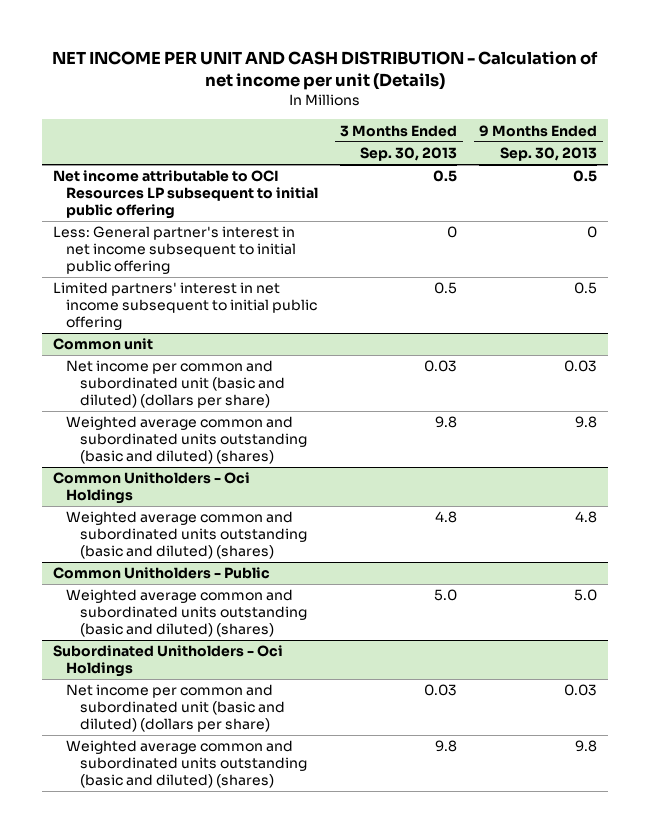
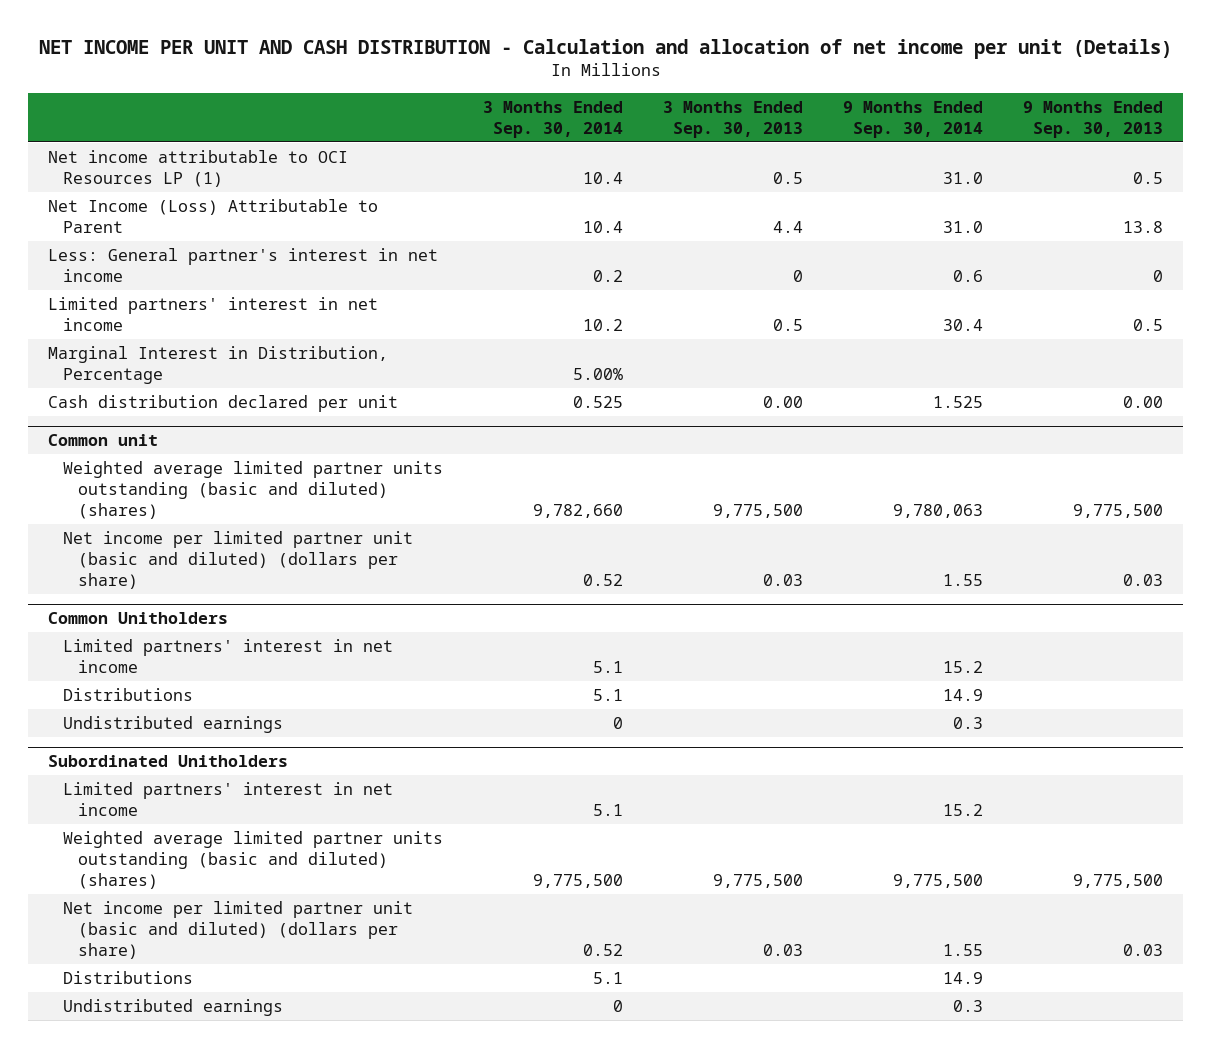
- NET INCOME PER UNIT AND CASH DISTRIBUTION - Calculation of net income per unit (Details)
+ NET INCOME PER UNIT AND CASH DISTRIBUTION - Calculation and allocation of net income per unit (Details)
- | 3 Months Ended Sep. 30, 2013 | 9 Months Ended Sep. 30, 2013
+ | 3 Months Ended Sep. 30, 2014 | 3 Months Ended Sep. 30, 2013 | 9 Months Ended Sep. 30, 2014 | 9 Months Ended Sep. 30, 2013
- Net income attributable to OCI Resources LP subsequent to initial public offering | 0.5 | 0.5
- Less: General partner's interest in net income subsequent to initial public offering | 0 | 0
- Limited partners' interest in net income subsequent to initial public offering | 0.5 | 0.5
+ Net income attributable to OCI Resources LP (1) | 10.4 | 0.5 | 31.0 | 0.5
+ Net Income (Loss) Attributable to Parent | 10.4 | 4.4 | 31.0 | 13.8
+ Less: General partner's interest in net income | 0.2 | 0 | 0.6 | 0
+ Limited partners' interest in net income | 10.2 | 0.5 | 30.4 | 0.5
+ Marginal Interest in Distribution, Percentage | 5.00% | | |
+ Cash distribution declared per unit | 0.525 | 0.00 | 1.525 | 0.00
@ Common unit
- Net income per common and subordinated unit (basic and diluted) (dollars per share) | 0.03 | 0.03
- Weighted average common and subordinated units outstanding (basic and diluted) (shares) | 9.8 | 9.8
- Common Unitholders - Oci Holdings
- Weighted average common and subordinated units outstanding (basic and diluted) (shares) | 4.8 | 4.8
- Common Unitholders - Public
- Weighted average common and subordinated units outstanding (basic and diluted) (shares) | 5.0 | 5.0
- Subordinated Unitholders - Oci Holdings
- Net income per common and subordinated unit (basic and diluted) (dollars per share) | 0.03 | 0.03
- Weighted average common and subordinated units outstanding (basic and diluted) (shares) | 9.8 | 9.8
@ Common unit
+ Weighted average limited partner units outstanding (basic and diluted) (shares) | 9,782,660 | 9,775,500 | 9,780,063 | 9,775,500
+ Net income per limited partner unit (basic and diluted) (dollars per share) | 0.52 | 0.03 | 1.55 | 0.03
+ Common Unitholders
+ Limited partners' interest in net income | 5.1 | | 15.2 |
+ Distributions | 5.1 | | 14.9 |
+ Undistributed earnings | 0 | | 0.3 |
+ Subordinated Unitholders
+ Limited partners' interest in net income | 5.1 | | 15.2 |
+ Weighted average limited partner units outstanding (basic and diluted) (shares) | 9,775,500 | 9,775,500 | 9,775,500 | 9,775,500
+ Net income per limited partner unit (basic and diluted) (dollars per share) | 0.52 | 0.03 | 1.55 | 0.03
+ Distributions | 5.1 | | 14.9 |
+ Undistributed earnings | 0 | | 0.3 |

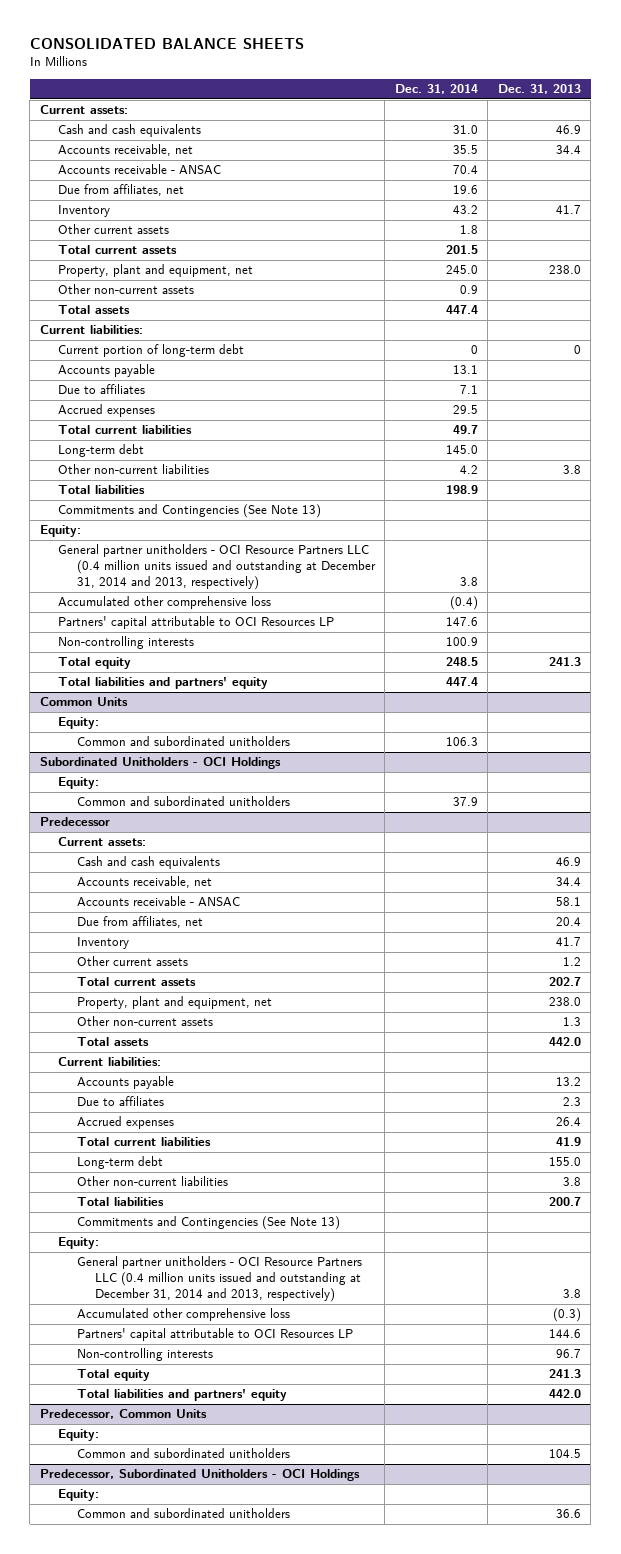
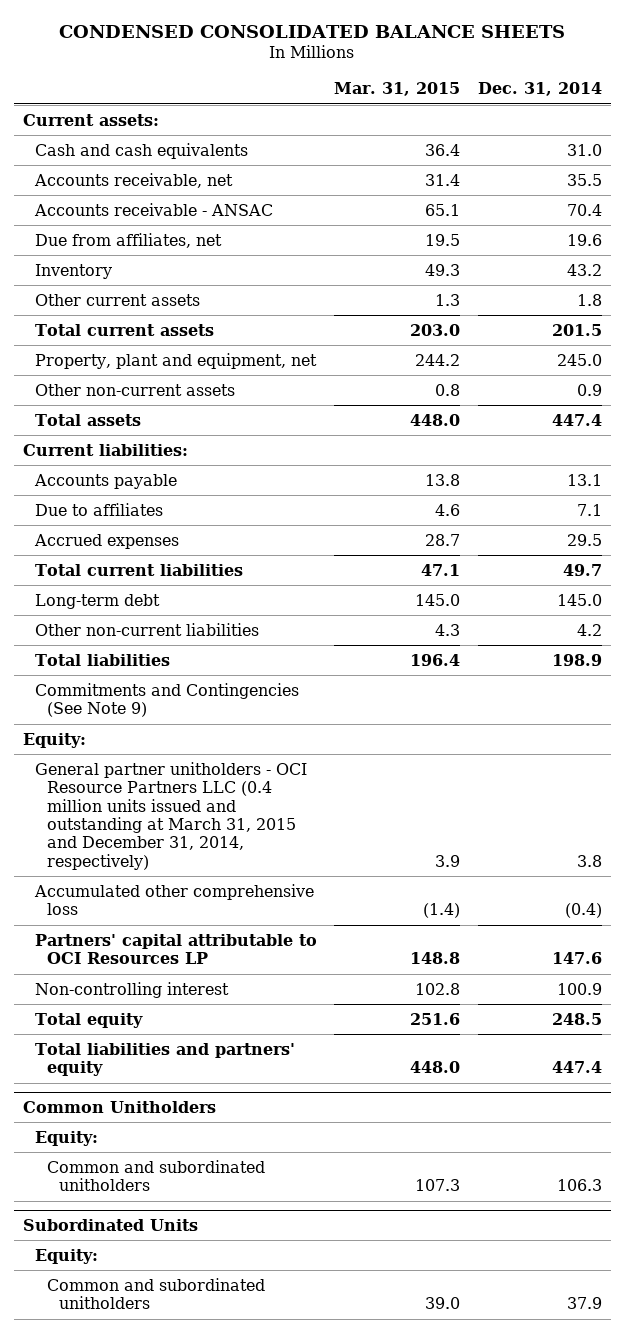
- CONSOLIDATED BALANCE SHEETS
+ CONDENSED CONSOLIDATED BALANCE SHEETS
- | Dec. 31, 2014 | Dec. 31, 2013
+ | Mar. 31, 2015 | Dec. 31, 2014
- Current portion of long-term debt | 0 | 0
- Commitments and Contingencies (See Note 13)
+ Commitments and Contingencies (See Note 9)
- General partner unitholders - OCI Resource Partners LLC (0.4 million units issued and outstanding at December 31, 2014 and 2013, respectively) | 3.8 |
+ General partner unitholders - OCI Resource Partners LLC (0.4 million units issued and outstanding at March 31, 2015 and December 31, 2014, respectively) | 3.9 | 3.8
- Non-controlling interests | 100.9 |
+ Non-controlling interest | 102.8 | 100.9
- Common Units
+ Common Unitholders
- Subordinated Unitholders - OCI Holdings
+ Subordinated Units
- Predecessor
- Current assets:
- Cash and cash equivalents | | 46.9
- Accounts receivable, net | | 34.4
- Accounts receivable - ANSAC | | 58.1
- Due from affiliates, net | | 20.4
- Inventory | | 41.7
- Other current assets | | 1.2
- Total current assets | | 202.7
- Property, plant and equipment, net | | 238.0
- Other non-current assets | | 1.3
- Total assets | | 442.0
- Current liabilities:
- Accounts payable | | 13.2
- Due to affiliates | | 2.3
- Accrued expenses | | 26.4
- Total current liabilities | | 41.9
- Long-term debt | | 155.0
- Other non-current liabilities | | 3.8
- Total liabilities | | 200.7
- Commitments and Contingencies (See Note 13)
- Equity:
- General partner unitholders - OCI Resource Partners LLC (0.4 million units issued and outstanding at December 31, 2014 and 2013, respectively) | | 3.8
- Accumulated other comprehensive loss | | (0.3)
- Partners' capital attributable to OCI Resources LP | | 144.6
- Non-controlling interests | | 96.7
- Total equity | | 241.3
- Total liabilities and partners' equity | | 442.0
- Predecessor, Common Units
- Equity:
- Common and subordinated unitholders | | 104.5
- Predecessor, Subordinated Unitholders - OCI Holdings
- Equity:
- Common and subordinated unitholders | | 36.6

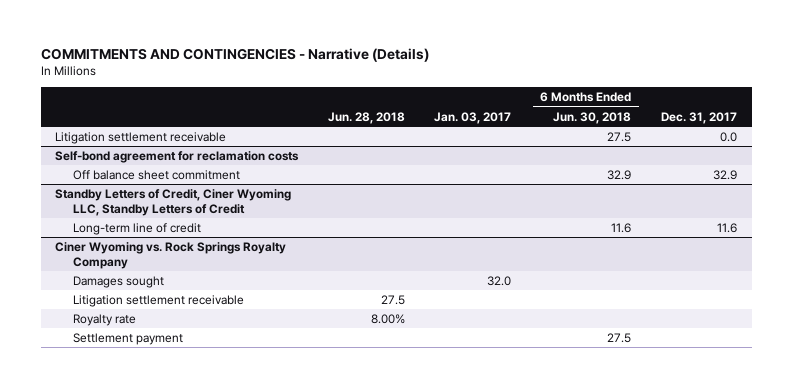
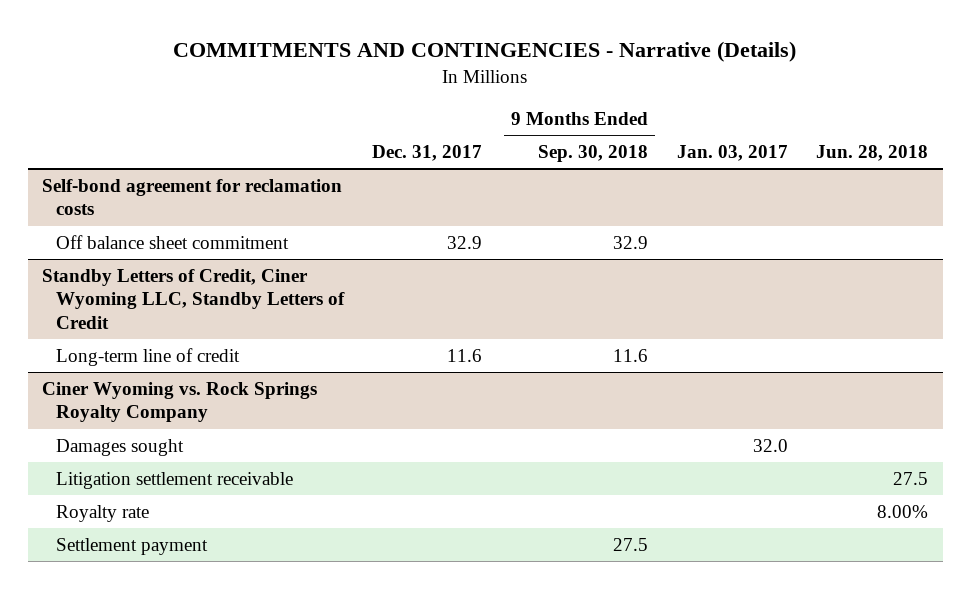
- | Jun. 28, 2018 | Jan. 03, 2017 | 6 Months Ended Jun. 30, 2018 | Dec. 31, 2017
+ | Dec. 31, 2017 | 9 Months Ended Sep. 30, 2018 | Jan. 03, 2017 | Jun. 28, 2018
- Litigation settlement receivable | | | 27.5 | 0.0

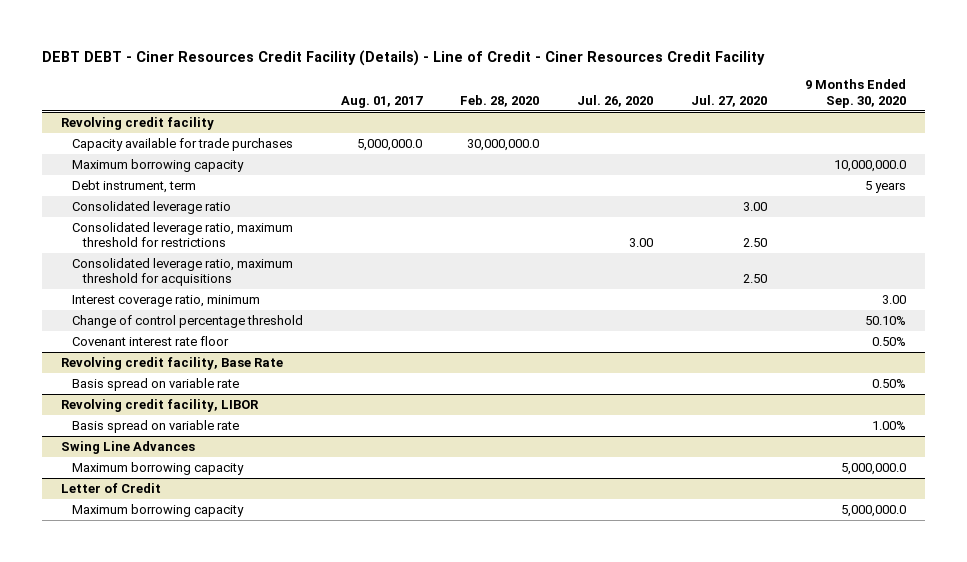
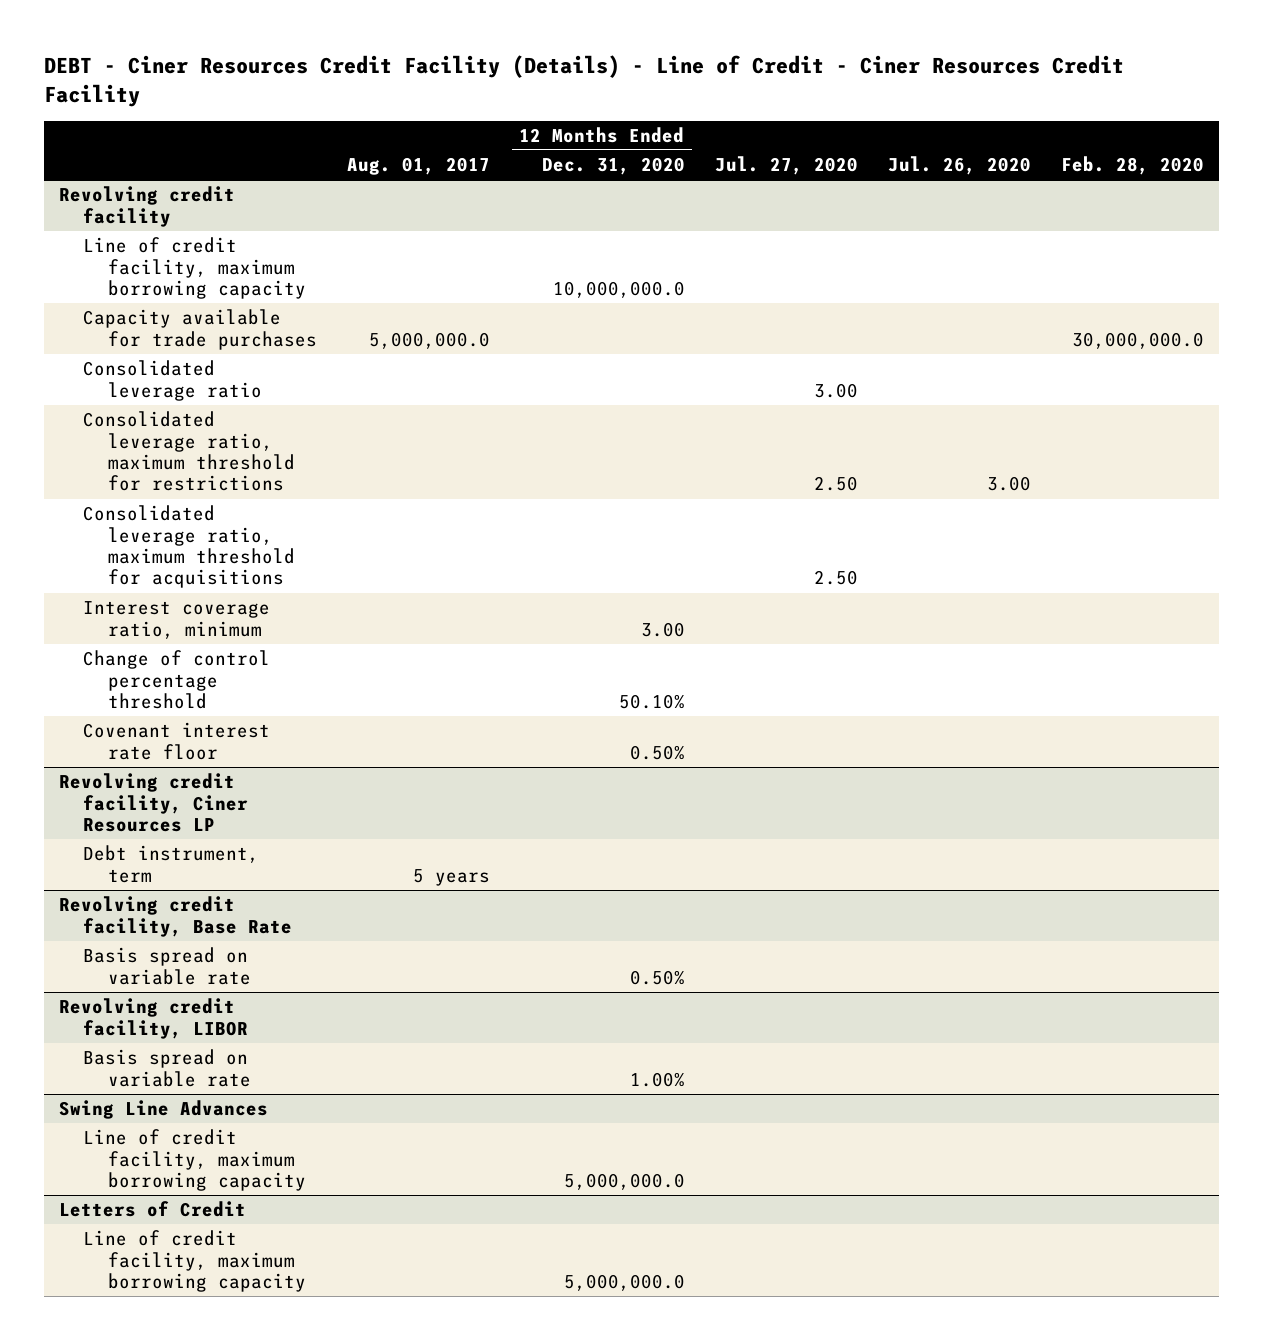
- DEBT DEBT - Ciner Resources Credit Facility (Details) - Line of Credit - Ciner Resources Credit Facility
+ DEBT - Ciner Resources Credit Facility (Details) - Line of Credit - Ciner Resources Credit Facility
- | Aug. 01, 2017 | Feb. 28, 2020 | Jul. 26, 2020 | Jul. 27, 2020 | 9 Months Ended Sep. 30, 2020
+ | Aug. 01, 2017 | 12 Months Ended Dec. 31, 2020 | Jul. 27, 2020 | Jul. 26, 2020 | Feb. 28, 2020
@ Revolving credit facility
+ Line of credit facility, maximum borrowing capacity | | 10,000,000.0 | | |
- Maximum borrowing capacity | | | | | 10,000,000.0
- Debt instrument, term | | | | | 5 years
+ Revolving credit facility, Ciner Resources LP
+ Debt instrument, term | 5 years | | | |
@ Swing Line Advances
- Maximum borrowing capacity | | | | | 5,000,000.0
- Letter of Credit
- Maximum borrowing capacity | | | | | 5,000,000.0
@ Swing Line Advances
+ Line of credit facility, maximum borrowing capacity | | 5,000,000.0 | | |
+ Letters of Credit
+ Line of credit facility, maximum borrowing capacity | | 5,000,000.0 | | |

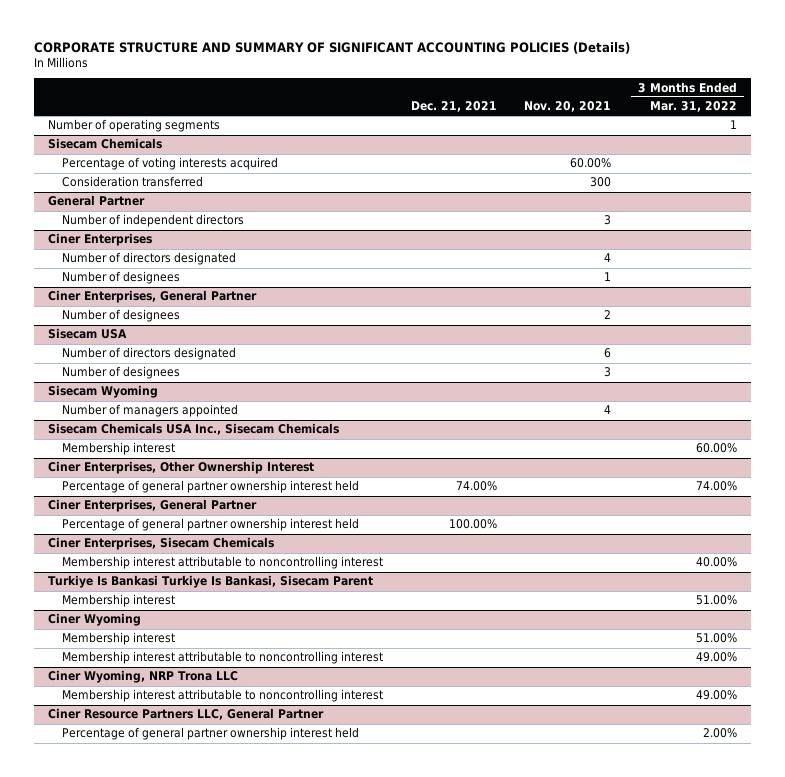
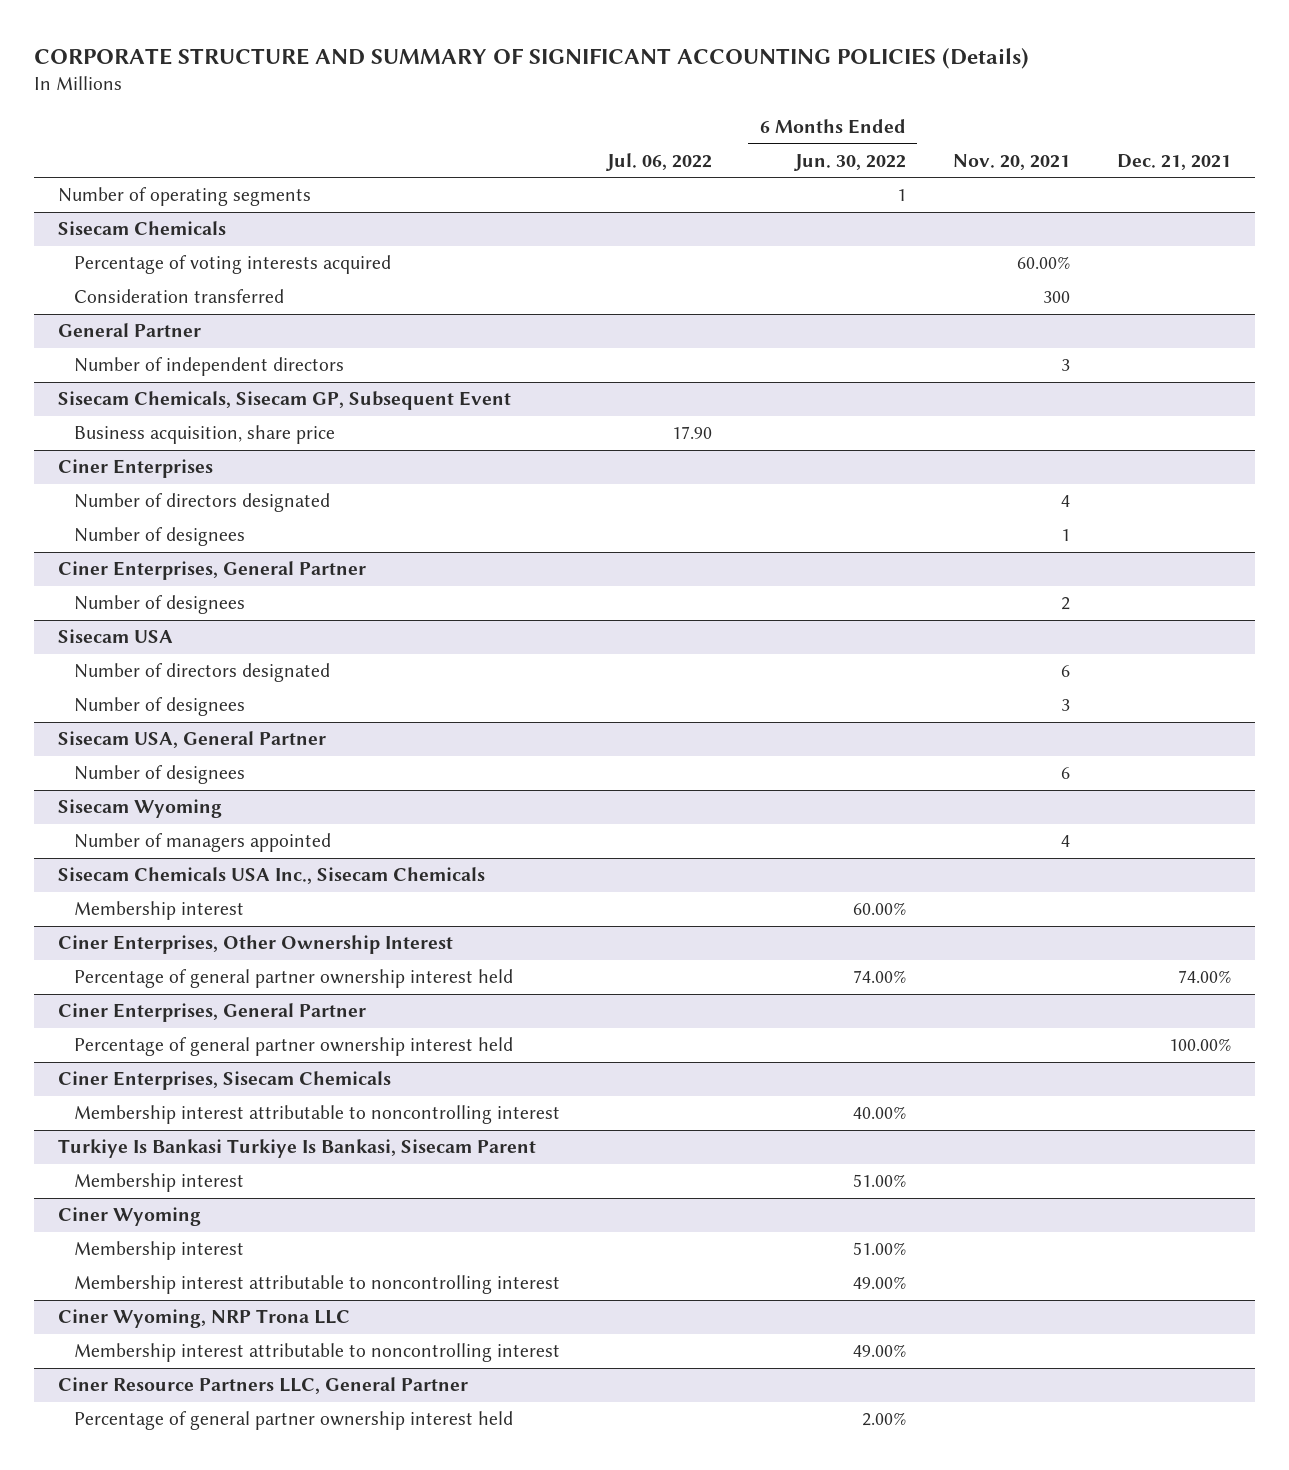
- | Dec. 21, 2021 | Nov. 20, 2021 | 3 Months Ended Mar. 31, 2022
+ | Jul. 06, 2022 | 6 Months Ended Jun. 30, 2022 | Nov. 20, 2021 | Dec. 21, 2021
+ Sisecam Chemicals, Sisecam GP, Subsequent Event
+ Business acquisition, share price | 17.90 | | |
+ Sisecam USA, General Partner
+ Number of designees | | | 6 |

